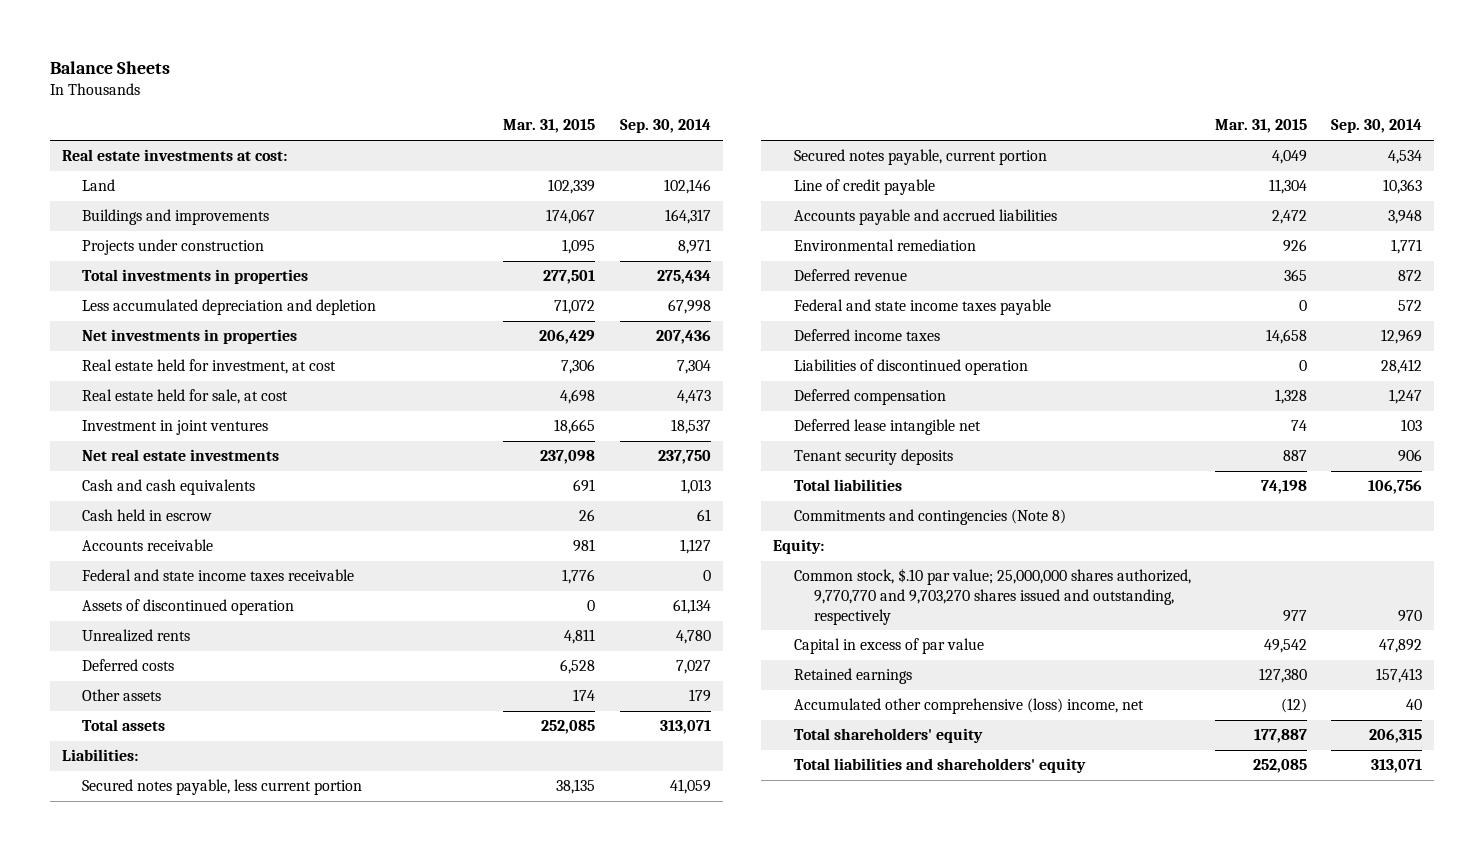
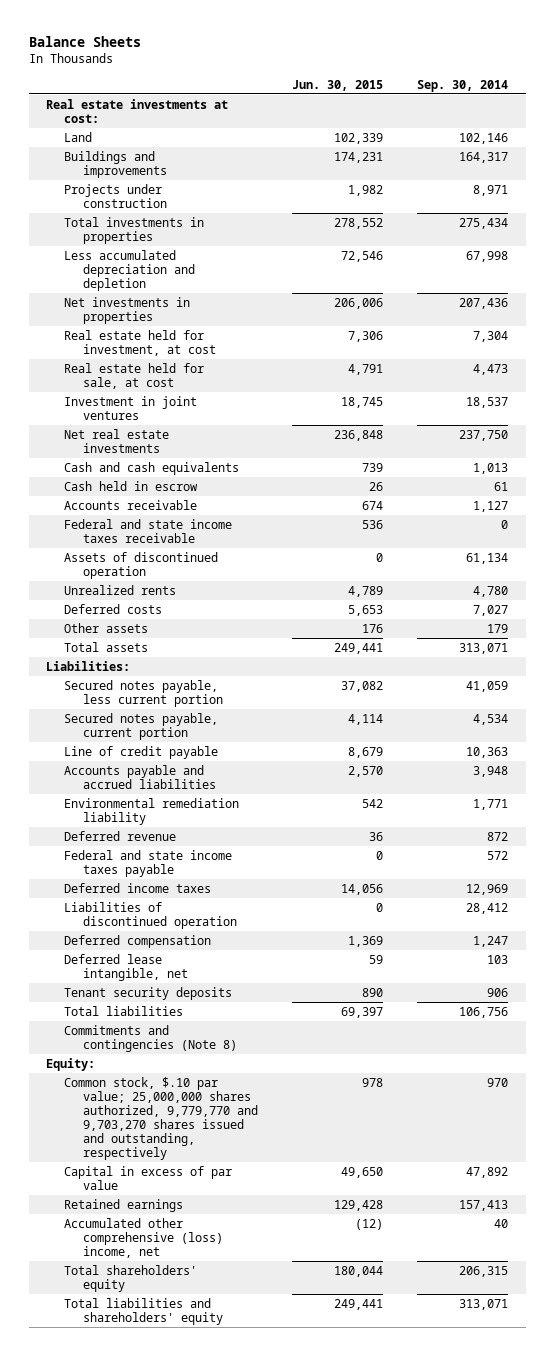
- | Mar. 31, 2015 | Sep. 30, 2014
+ | Jun. 30, 2015 | Sep. 30, 2014
- Environmental remediation | 926 | 1,771
+ Environmental remediation liability | 542 | 1,771
- Deferred lease intangible net | 74 | 103
+ Deferred lease intangible, net | 59 | 103
- Common stock, $.10 par value; 25,000,000 shares authorized, 9,770,770 and 9,703,270 shares issued and outstanding, respectively | 977 | 970
+ Common stock, $.10 par value; 25,000,000 shares authorized, 9,779,770 and 9,703,270 shares issued and outstanding, respectively | 978 | 970

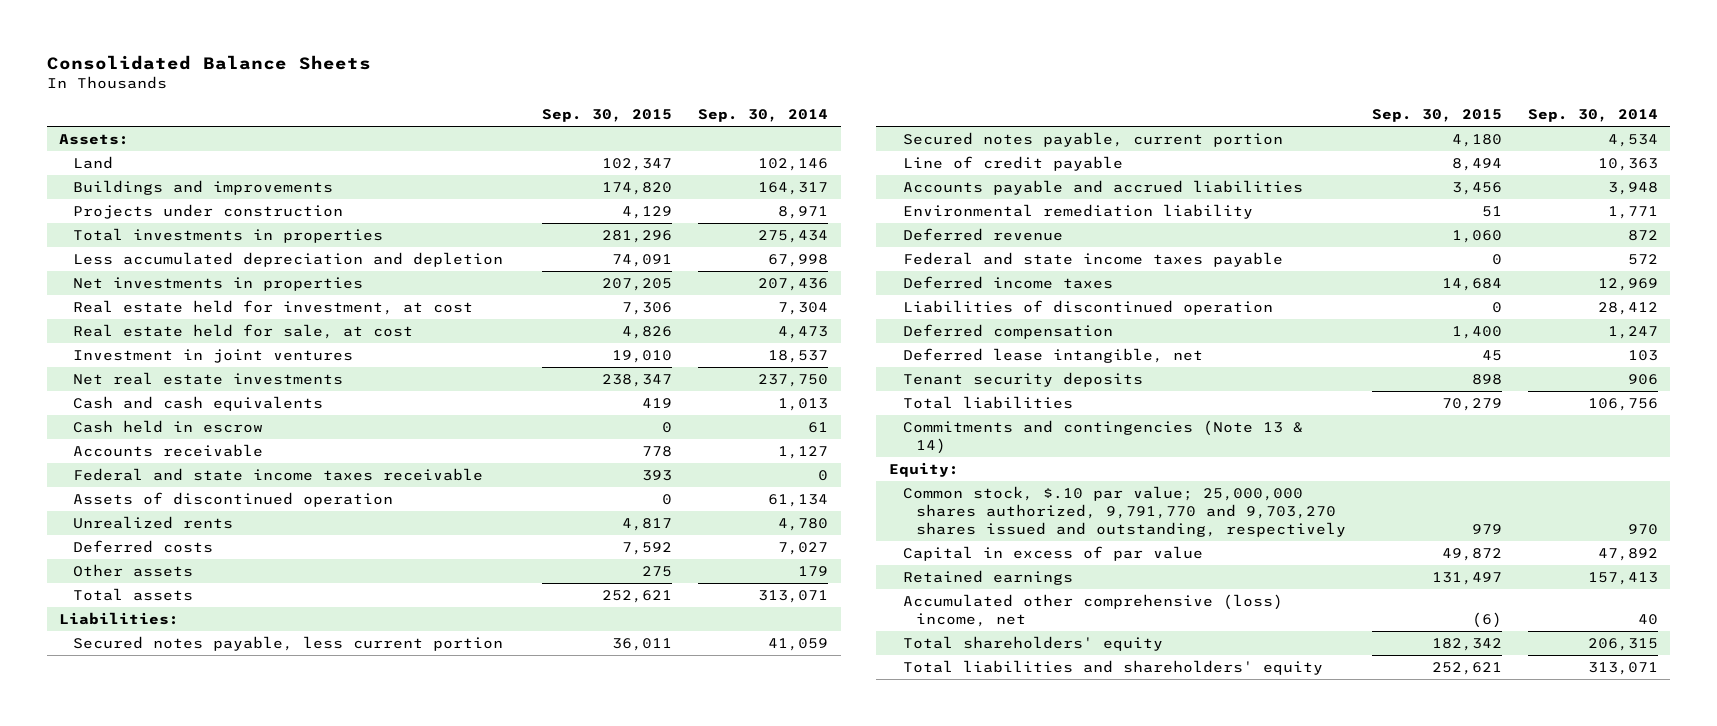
- Balance Sheets
+ Consolidated Balance Sheets
- | Jun. 30, 2015 | Sep. 30, 2014
+ | Sep. 30, 2015 | Sep. 30, 2014
- Real estate investments at cost:
+ Assets:
- Commitments and contingencies (Note 8)
+ Commitments and contingencies (Note 13 & 14)
- Common stock, $.10 par value; 25,000,000 shares authorized, 9,779,770 and 9,703,270 shares issued and outstanding, respectively | 978 | 970
+ Common stock, $.10 par value; 25,000,000 shares authorized, 9,791,770 and 9,703,270 shares issued and outstanding, respectively | 979 | 970

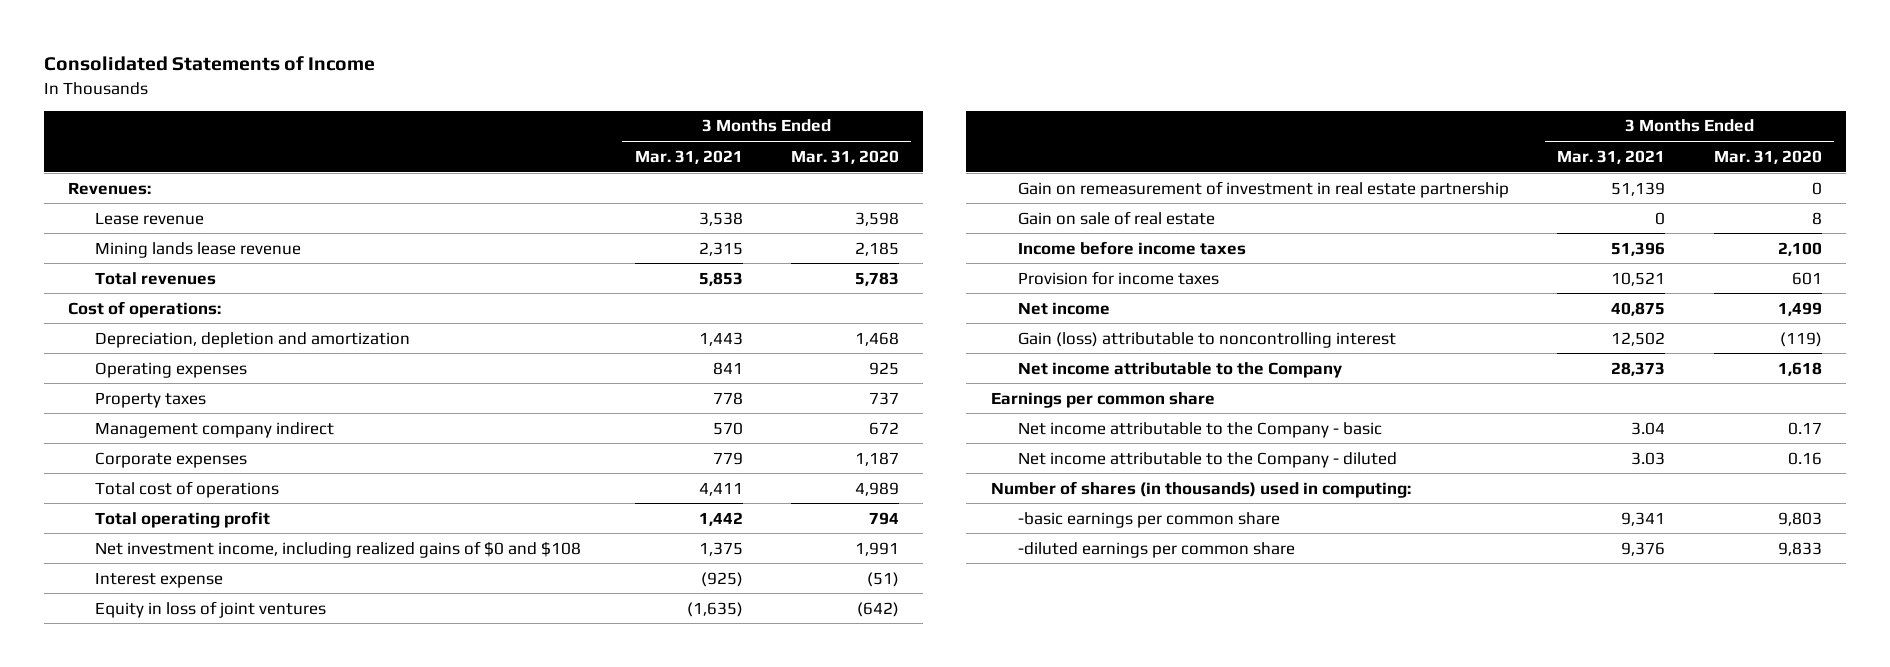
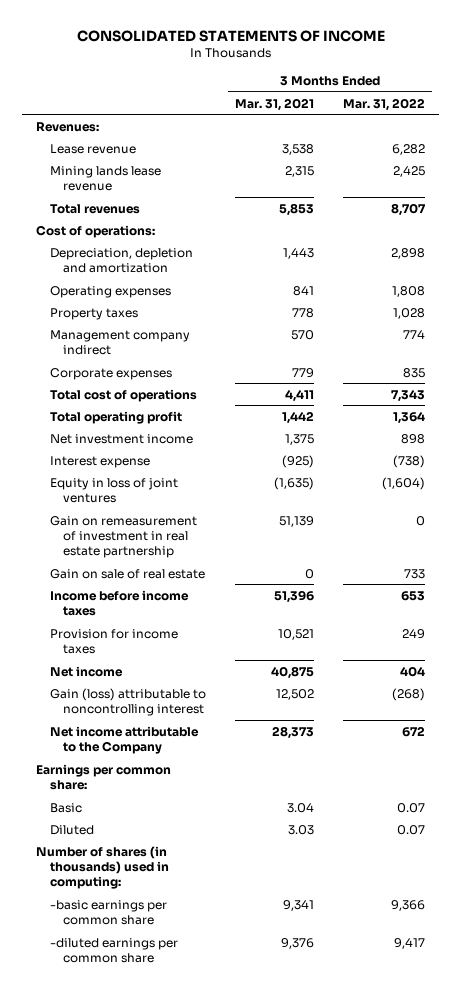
- Consolidated Statements of Income
+ CONSOLIDATED STATEMENTS OF INCOME
- | 3 Months Ended Mar. 31, 2021 | 3 Months Ended Mar. 31, 2020
+ | 3 Months Ended Mar. 31, 2021 | 3 Months Ended Mar. 31, 2022
- Net investment income, including realized gains of $0 and $108 | 1,375 | 1,991
+ Net investment income | 1,375 | 898
- Earnings per common share
- Net income attributable to the Company - basic | 3.04 | 0.17
- Net income attributable to the Company - diluted | 3.03 | 0.16
+ Earnings per common share:
+ Basic | 3.04 | 0.07
+ Diluted | 3.03 | 0.07

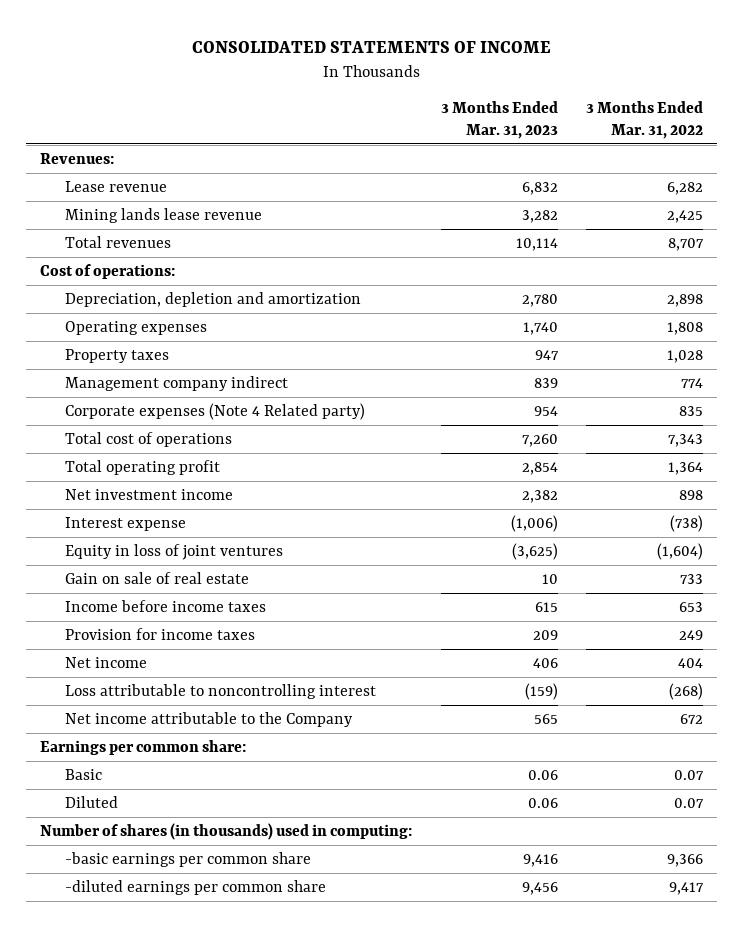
- | 3 Months Ended Mar. 31, 2021 | 3 Months Ended Mar. 31, 2022
+ | 3 Months Ended Mar. 31, 2023 | 3 Months Ended Mar. 31, 2022
- Corporate expenses | 779 | 835
+ Corporate expenses (Note 4 Related party) | 954 | 835
- Gain on remeasurement of investment in real estate partnership | 51,139 | 0
- Gain (loss) attributable to noncontrolling interest | 12,502 | (268)
+ Loss attributable to noncontrolling interest | (159) | (268)

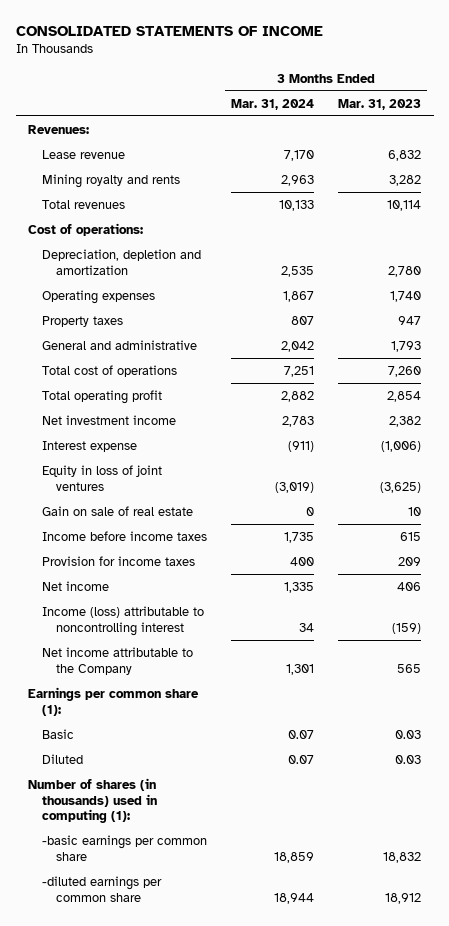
- | 3 Months Ended Mar. 31, 2023 | 3 Months Ended Mar. 31, 2022
+ | 3 Months Ended Mar. 31, 2024 | 3 Months Ended Mar. 31, 2023
- Mining lands lease revenue | 3,282 | 2,425
+ Mining royalty and rents | 2,963 | 3,282
- Management company indirect | 839 | 774
- Corporate expenses (Note 4 Related party) | 954 | 835
+ General and administrative | 2,042 | 1,793
- Loss attributable to noncontrolling interest | (159) | (268)
+ Income (loss) attributable to noncontrolling interest | 34 | (159)
- Earnings per common share:
- Basic | 0.06 | 0.07
- Diluted | 0.06 | 0.07
- Number of shares (in thousands) used in computing:
- -basic earnings per common share | 9,416 | 9,366
- -diluted earnings per common share | 9,456 | 9,417
+ Earnings per common share (1):
+ Basic | 0.07 | 0.03
+ Diluted | 0.07 | 0.03
+ Number of shares (in thousands) used in computing (1):
+ -basic earnings per common share | 18,859 | 18,832
+ -diluted earnings per common share | 18,944 | 18,912

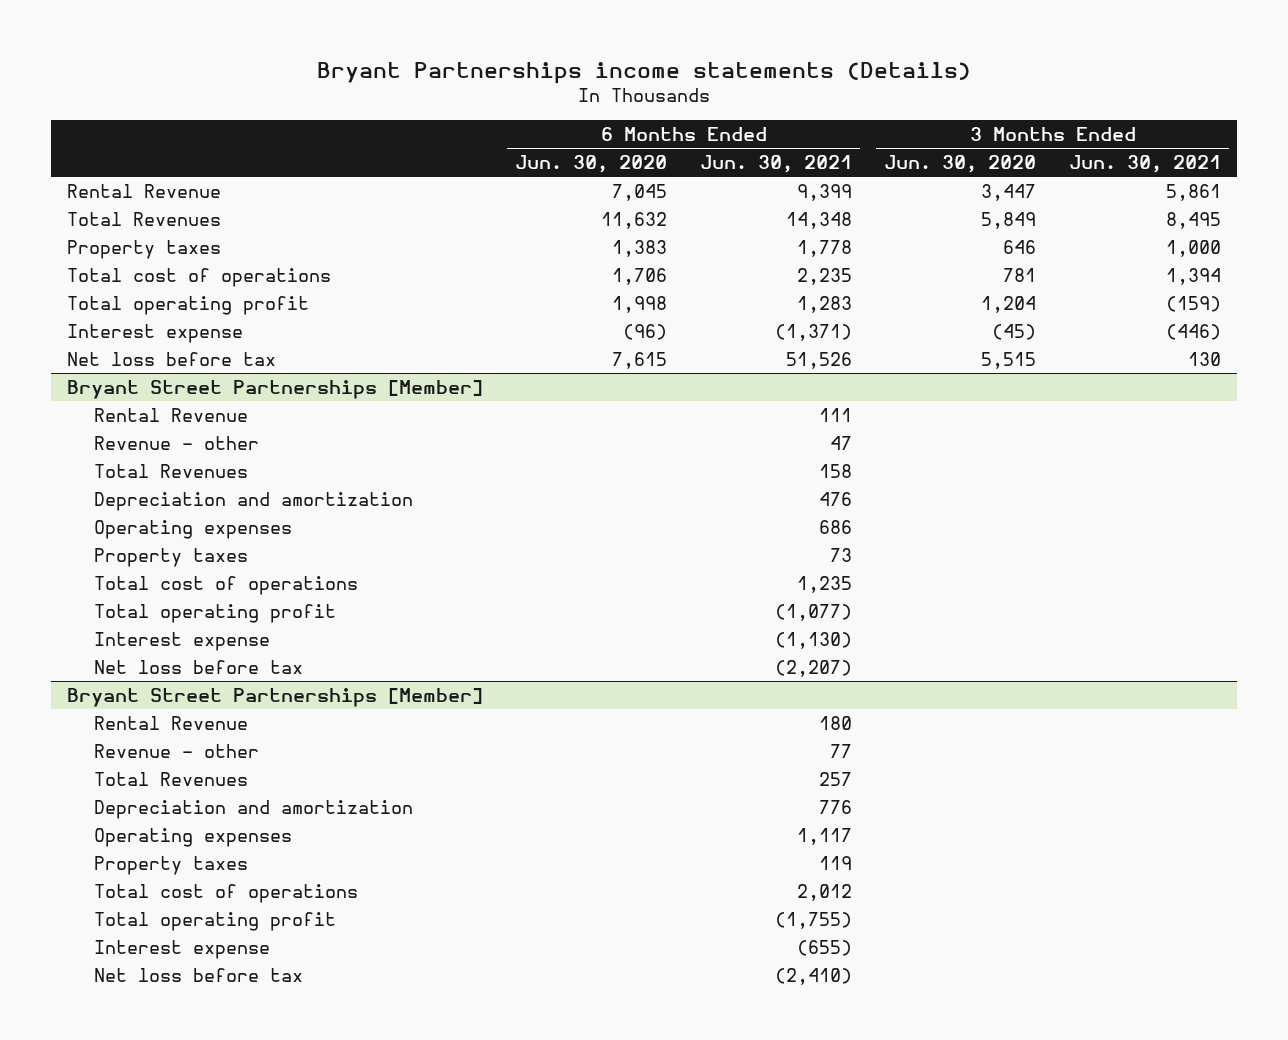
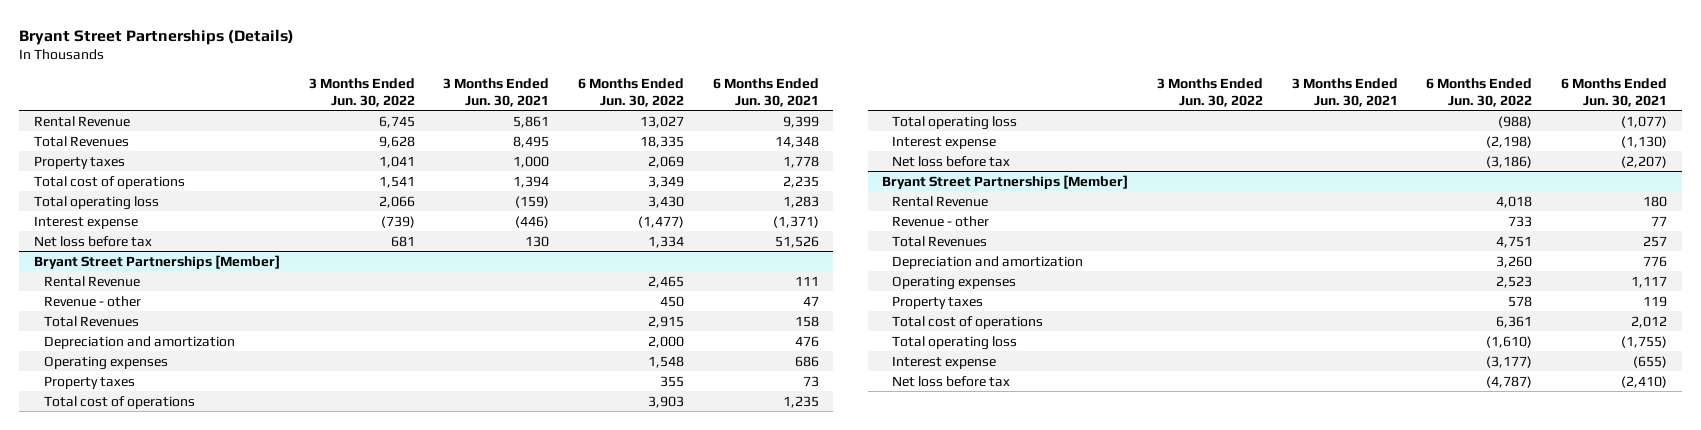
- Bryant Partnerships income statements (Details)
+ Bryant Street Partnerships (Details)
- | 6 Months Ended Jun. 30, 2020 | 6 Months Ended Jun. 30, 2021 | 3 Months Ended Jun. 30, 2020 | 3 Months Ended Jun. 30, 2021
+ | 3 Months Ended Jun. 30, 2022 | 3 Months Ended Jun. 30, 2021 | 6 Months Ended Jun. 30, 2022 | 6 Months Ended Jun. 30, 2021
- Total operating profit | 1,998 | 1,283 | 1,204 | (159)
+ Total operating loss | 2,066 | (159) | 3,430 | 1,283
@ Bryant Street Partnerships [Member]
- Total operating profit | | (1,077) | |
+ Total operating loss | | | (988) | (1,077)
- Total operating profit | | (1,755) | |
+ Total operating loss | | | (1,610) | (1,755)

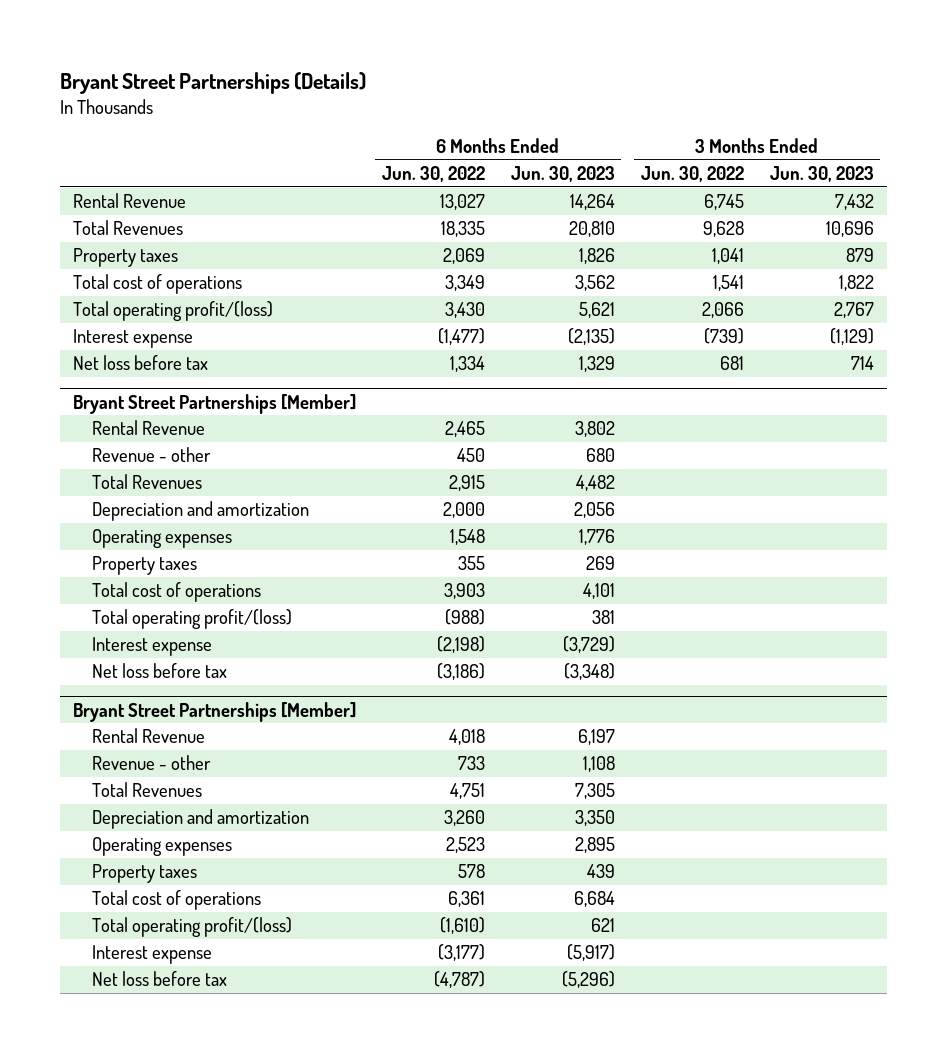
- | 3 Months Ended Jun. 30, 2022 | 3 Months Ended Jun. 30, 2021 | 6 Months Ended Jun. 30, 2022 | 6 Months Ended Jun. 30, 2021
+ | 6 Months Ended Jun. 30, 2022 | 6 Months Ended Jun. 30, 2023 | 3 Months Ended Jun. 30, 2022 | 3 Months Ended Jun. 30, 2023
- Total operating loss | 2,066 | (159) | 3,430 | 1,283
+ Total operating profit/(loss) | 3,430 | 5,621 | 2,066 | 2,767
@ Bryant Street Partnerships [Member]
- Total operating loss | | | (988) | (1,077)
+ Total operating profit/(loss) | (988) | 381 | |
- Total operating loss | | | (1,610) | (1,755)
+ Total operating profit/(loss) | (1,610) | 621 | |

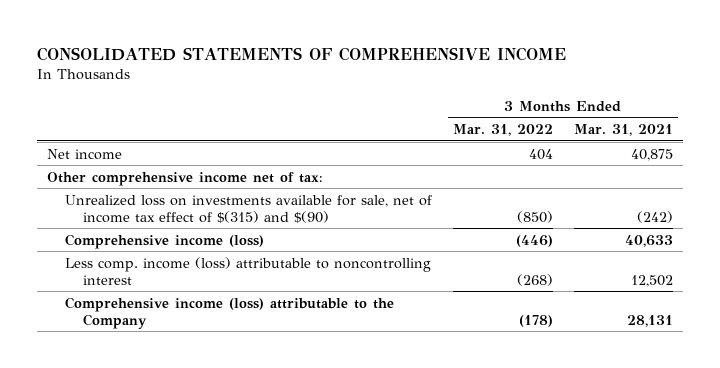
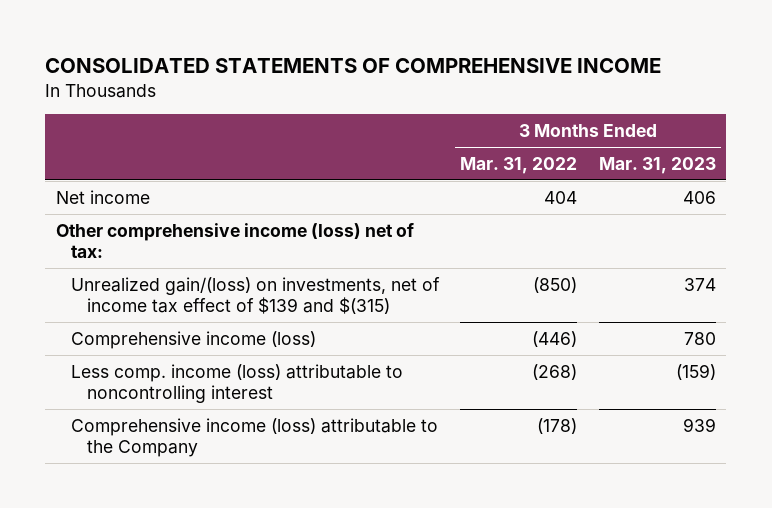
- | 3 Months Ended Mar. 31, 2022 | 3 Months Ended Mar. 31, 2021
+ | 3 Months Ended Mar. 31, 2022 | 3 Months Ended Mar. 31, 2023
- Other comprehensive income net of tax:
- Unrealized loss on investments available for sale, net of income tax effect of $(315) and $(90) | (850) | (242)
+ Other comprehensive income (loss) net of tax:
+ Unrealized gain/(loss) on investments, net of income tax effect of $139 and $(315) | (850) | 374

